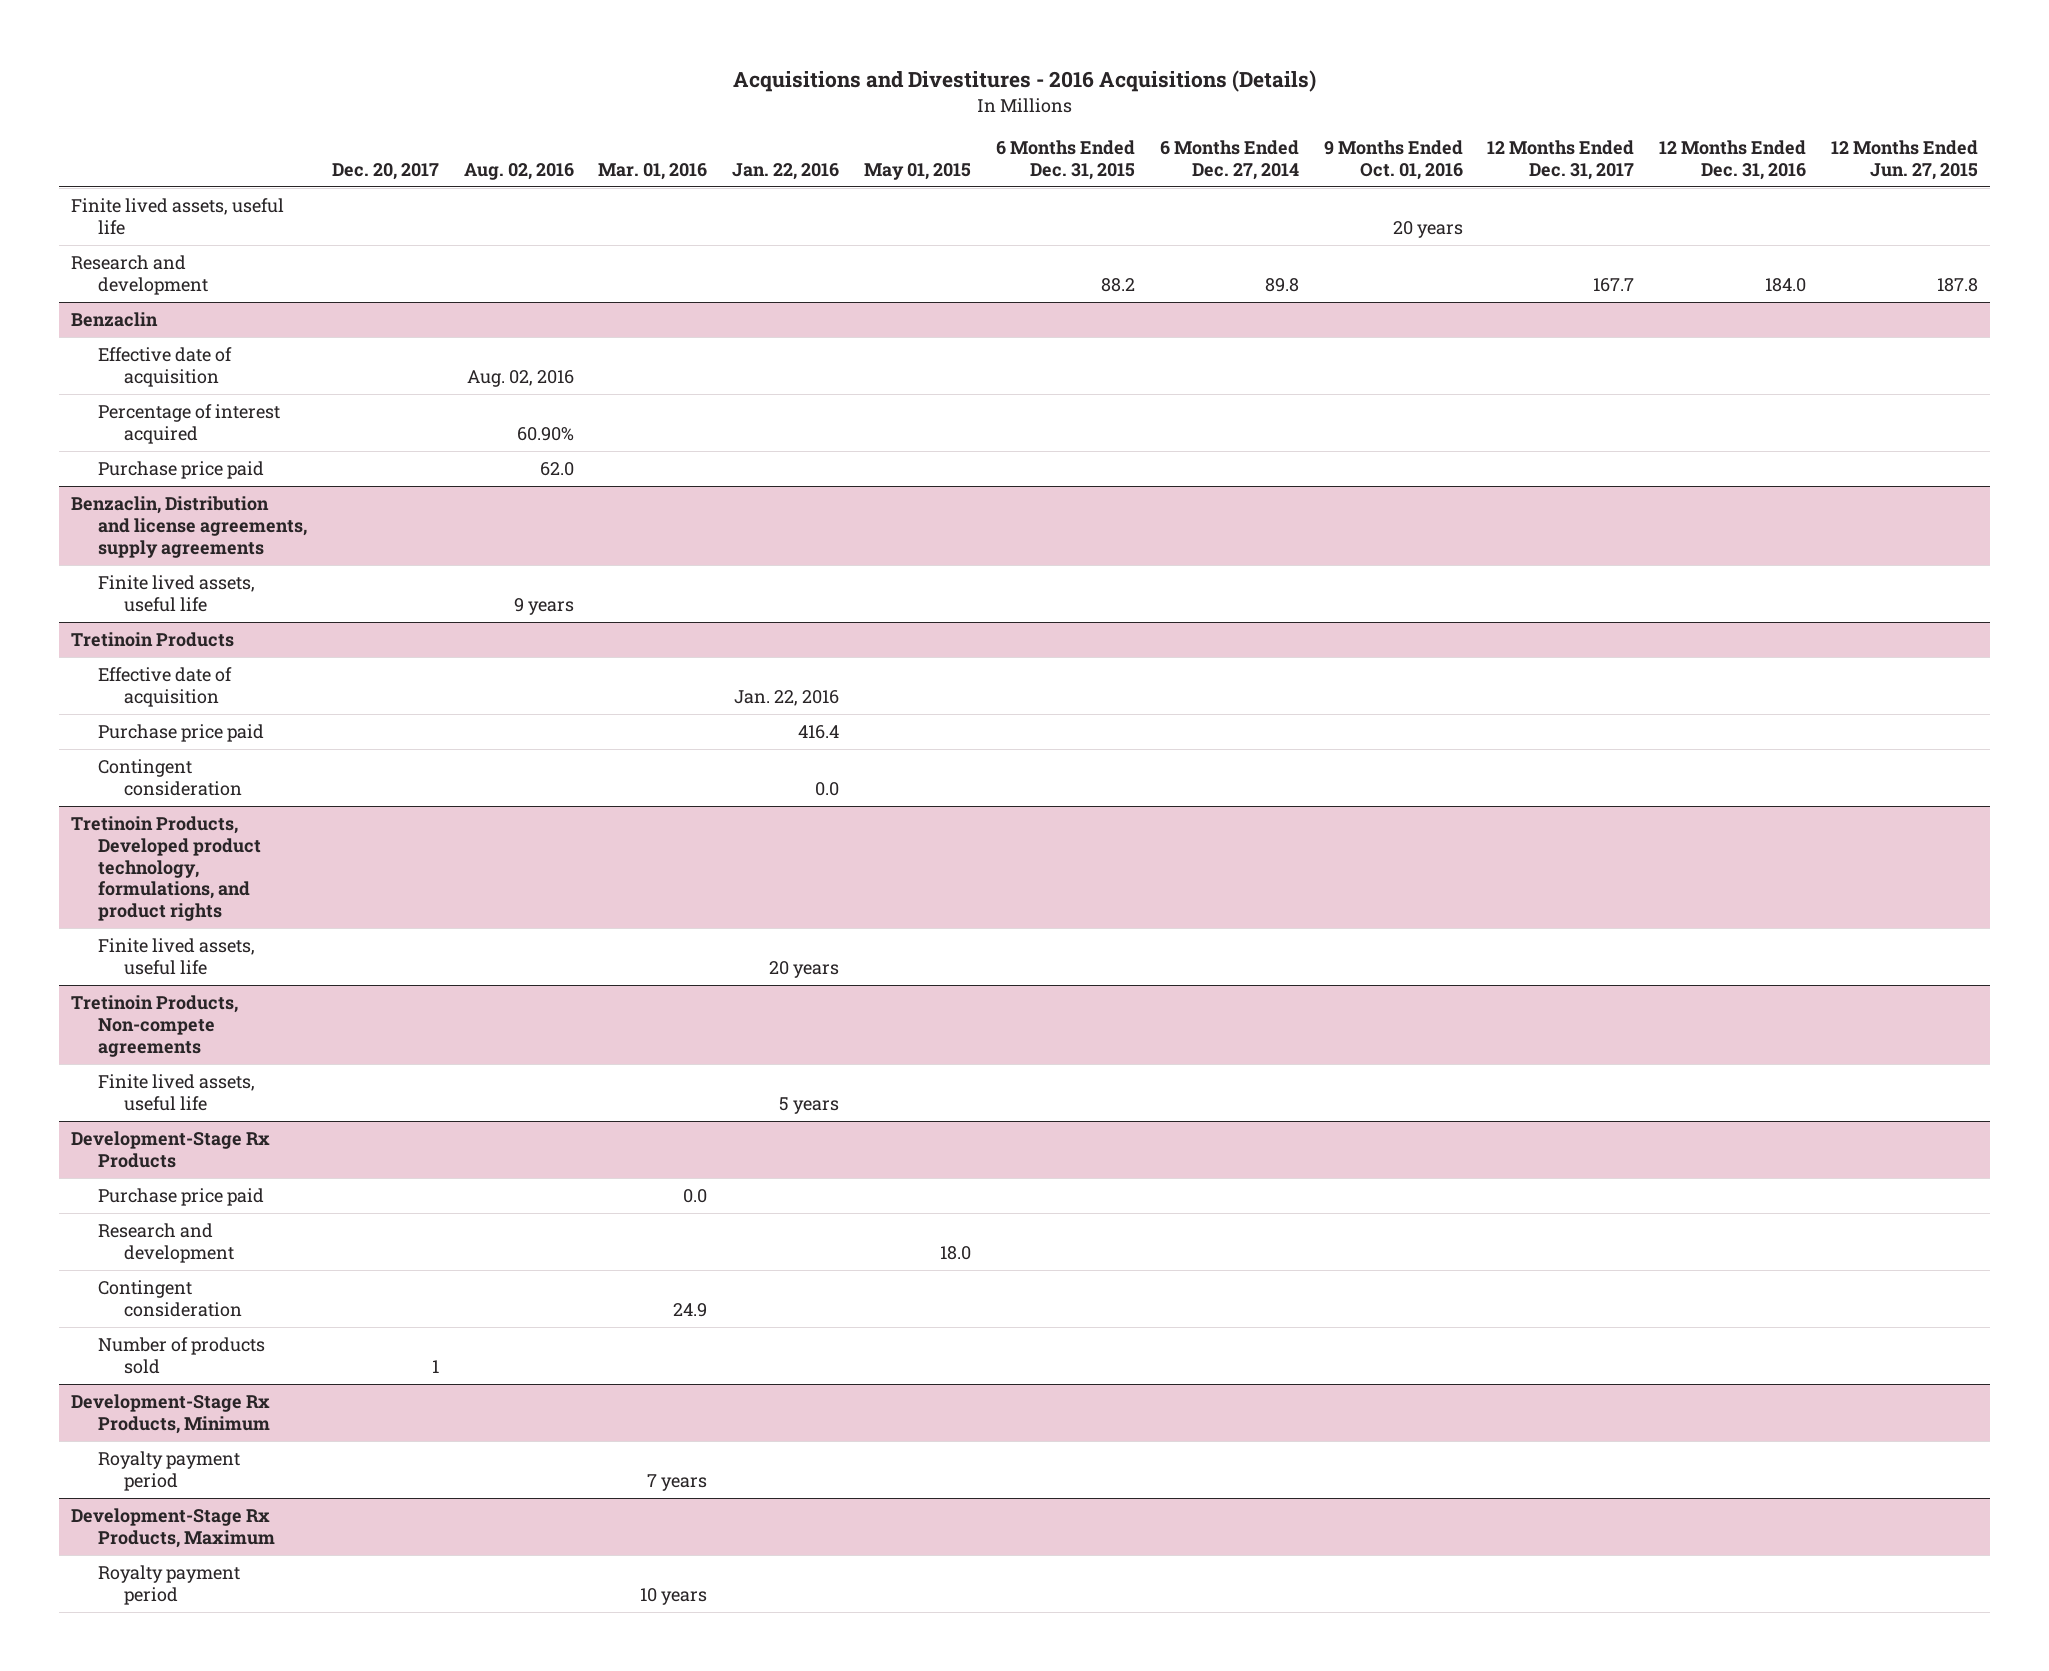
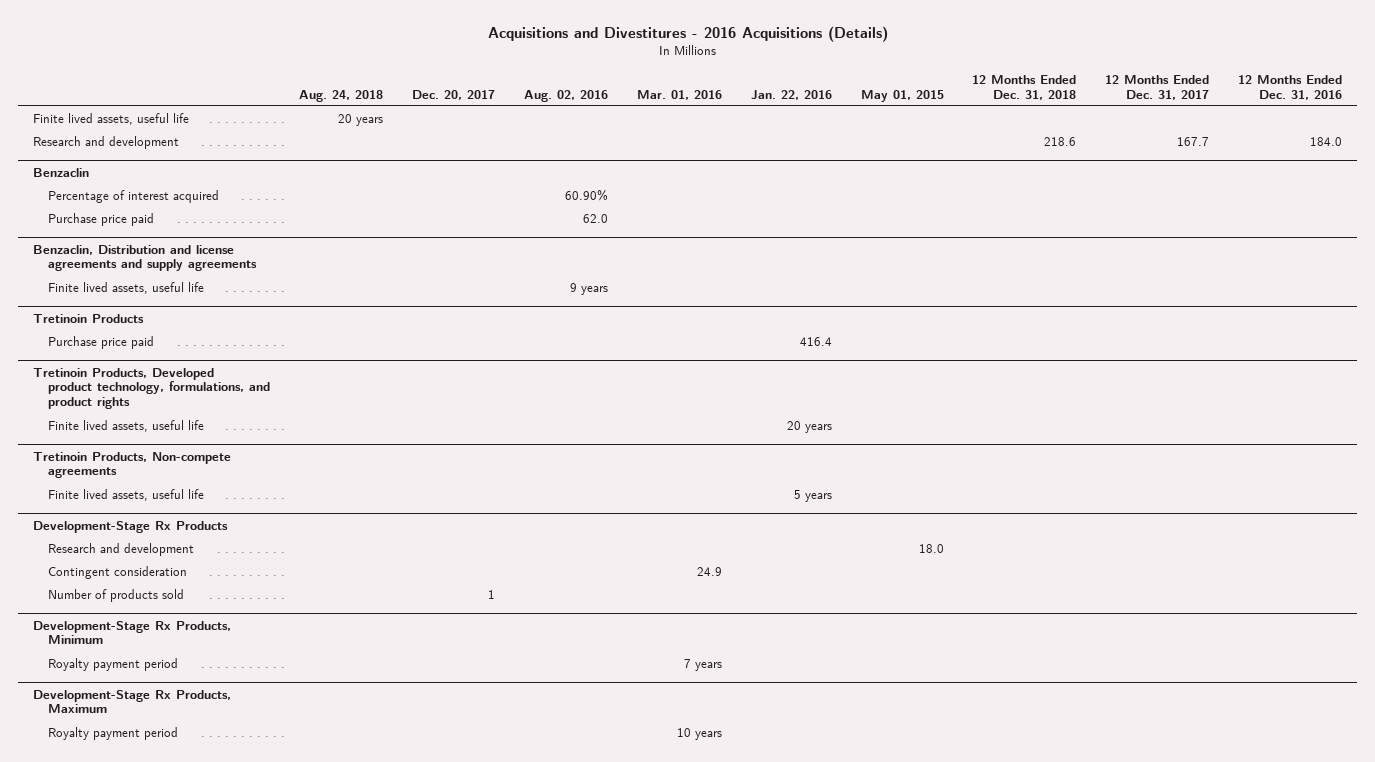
- | Dec. 20, 2017 | Aug. 02, 2016 | Mar. 01, 2016 | Jan. 22, 2016 | May 01, 2015 | 6 Months Ended Dec. 31, 2015 | 6 Months Ended Dec. 27, 2014 | 9 Months Ended Oct. 01, 2016 | 12 Months Ended Dec. 31, 2017 | 12 Months Ended Dec. 31, 2016 | 12 Months Ended Jun. 27, 2015
+ | Aug. 24, 2018 | Dec. 20, 2017 | Aug. 02, 2016 | Mar. 01, 2016 | Jan. 22, 2016 | May 01, 2015 | 12 Months Ended Dec. 31, 2018 | 12 Months Ended Dec. 31, 2017 | 12 Months Ended Dec. 31, 2016
@ Benzaclin
- Effective date of acquisition | | Aug. 02, 2016 | | | | | | | | |
- Benzaclin, Distribution and license agreements, supply agreements
+ Benzaclin, Distribution and license agreements and supply agreements
@ Tretinoin Products
- Effective date of acquisition | | | | Jan. 22, 2016 | | | | | | |
- Contingent consideration | | | | 0.0 | | | | | | |
@ Development-Stage Rx Products
- Purchase price paid | | | 0.0 | | | | | | | |

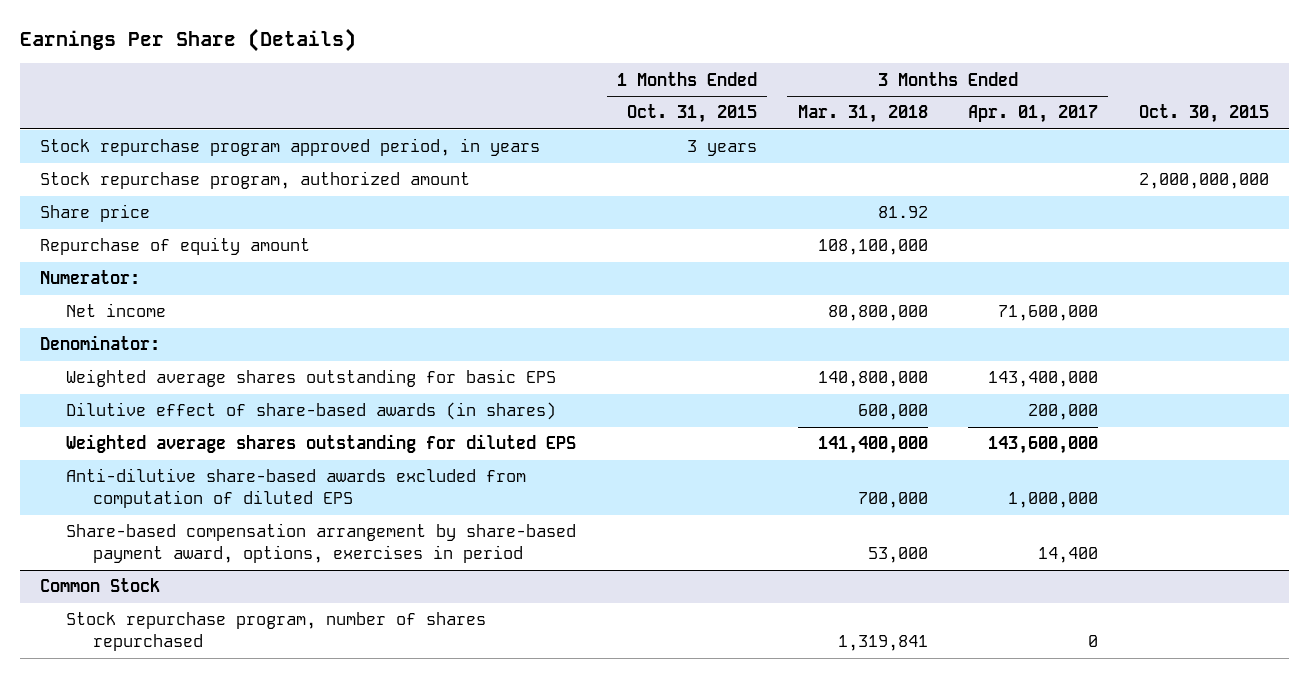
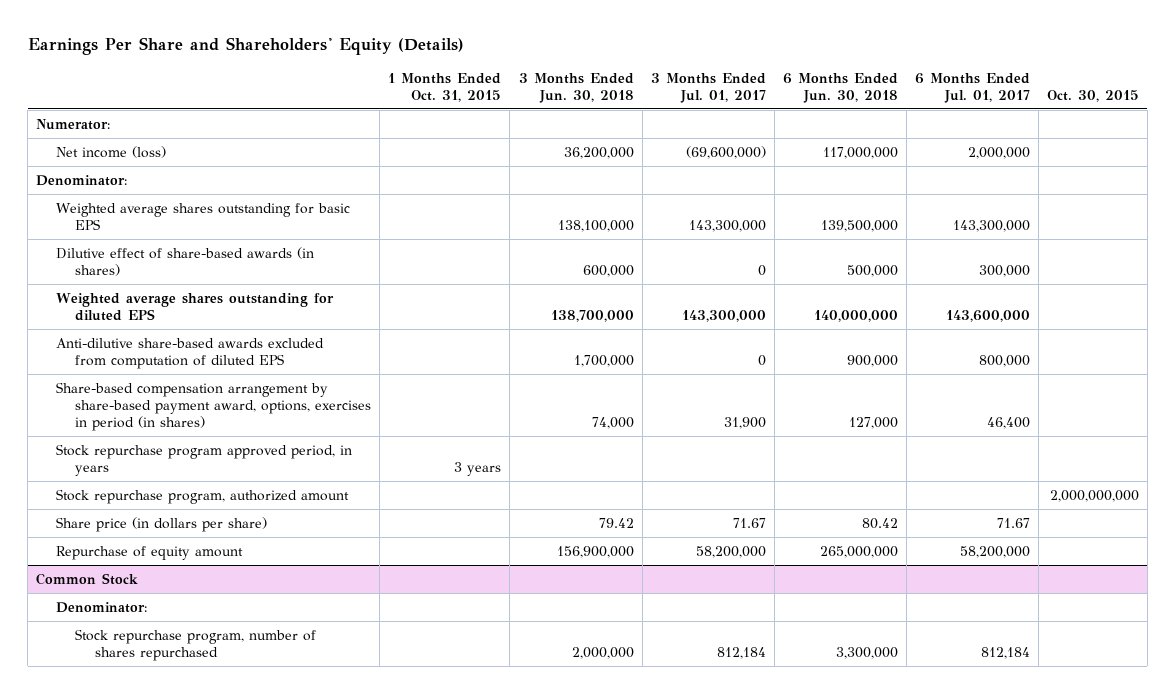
- Earnings Per Share (Details)
+ Earnings Per Share and Shareholders' Equity (Details)
- | 1 Months Ended Oct. 31, 2015 | 3 Months Ended Mar. 31, 2018 | 3 Months Ended Apr. 01, 2017 | Oct. 30, 2015
+ | 1 Months Ended Oct. 31, 2015 | 3 Months Ended Jun. 30, 2018 | 3 Months Ended Jul. 01, 2017 | 6 Months Ended Jun. 30, 2018 | 6 Months Ended Jul. 01, 2017 | Oct. 30, 2015
- Share price | | 81.92 | |
- Net income | | 80,800,000 | 71,600,000 |
+ Net income (loss) | | 36,200,000 | (69,600,000) | 117,000,000 | 2,000,000 |
- Share-based compensation arrangement by share-based payment award, options, exercises in period | | 53,000 | 14,400 |
+ Share-based compensation arrangement by share-based payment award, options, exercises in period (in shares) | | 74,000 | 31,900 | 127,000 | 46,400 |
moved down: Stock repurchase program approved period, in years | 3 years | | | | |
moved down: Stock repurchase program, authorized amount | | | | | | 2,000,000,000
+ Share price (in dollars per share) | | 79.42 | 71.67 | 80.42 | 71.67 |
moved down: Repurchase of equity amount | | 156,900,000 | 58,200,000 | 265,000,000 | 58,200,000 |
@ Common Stock
+ Denominator:

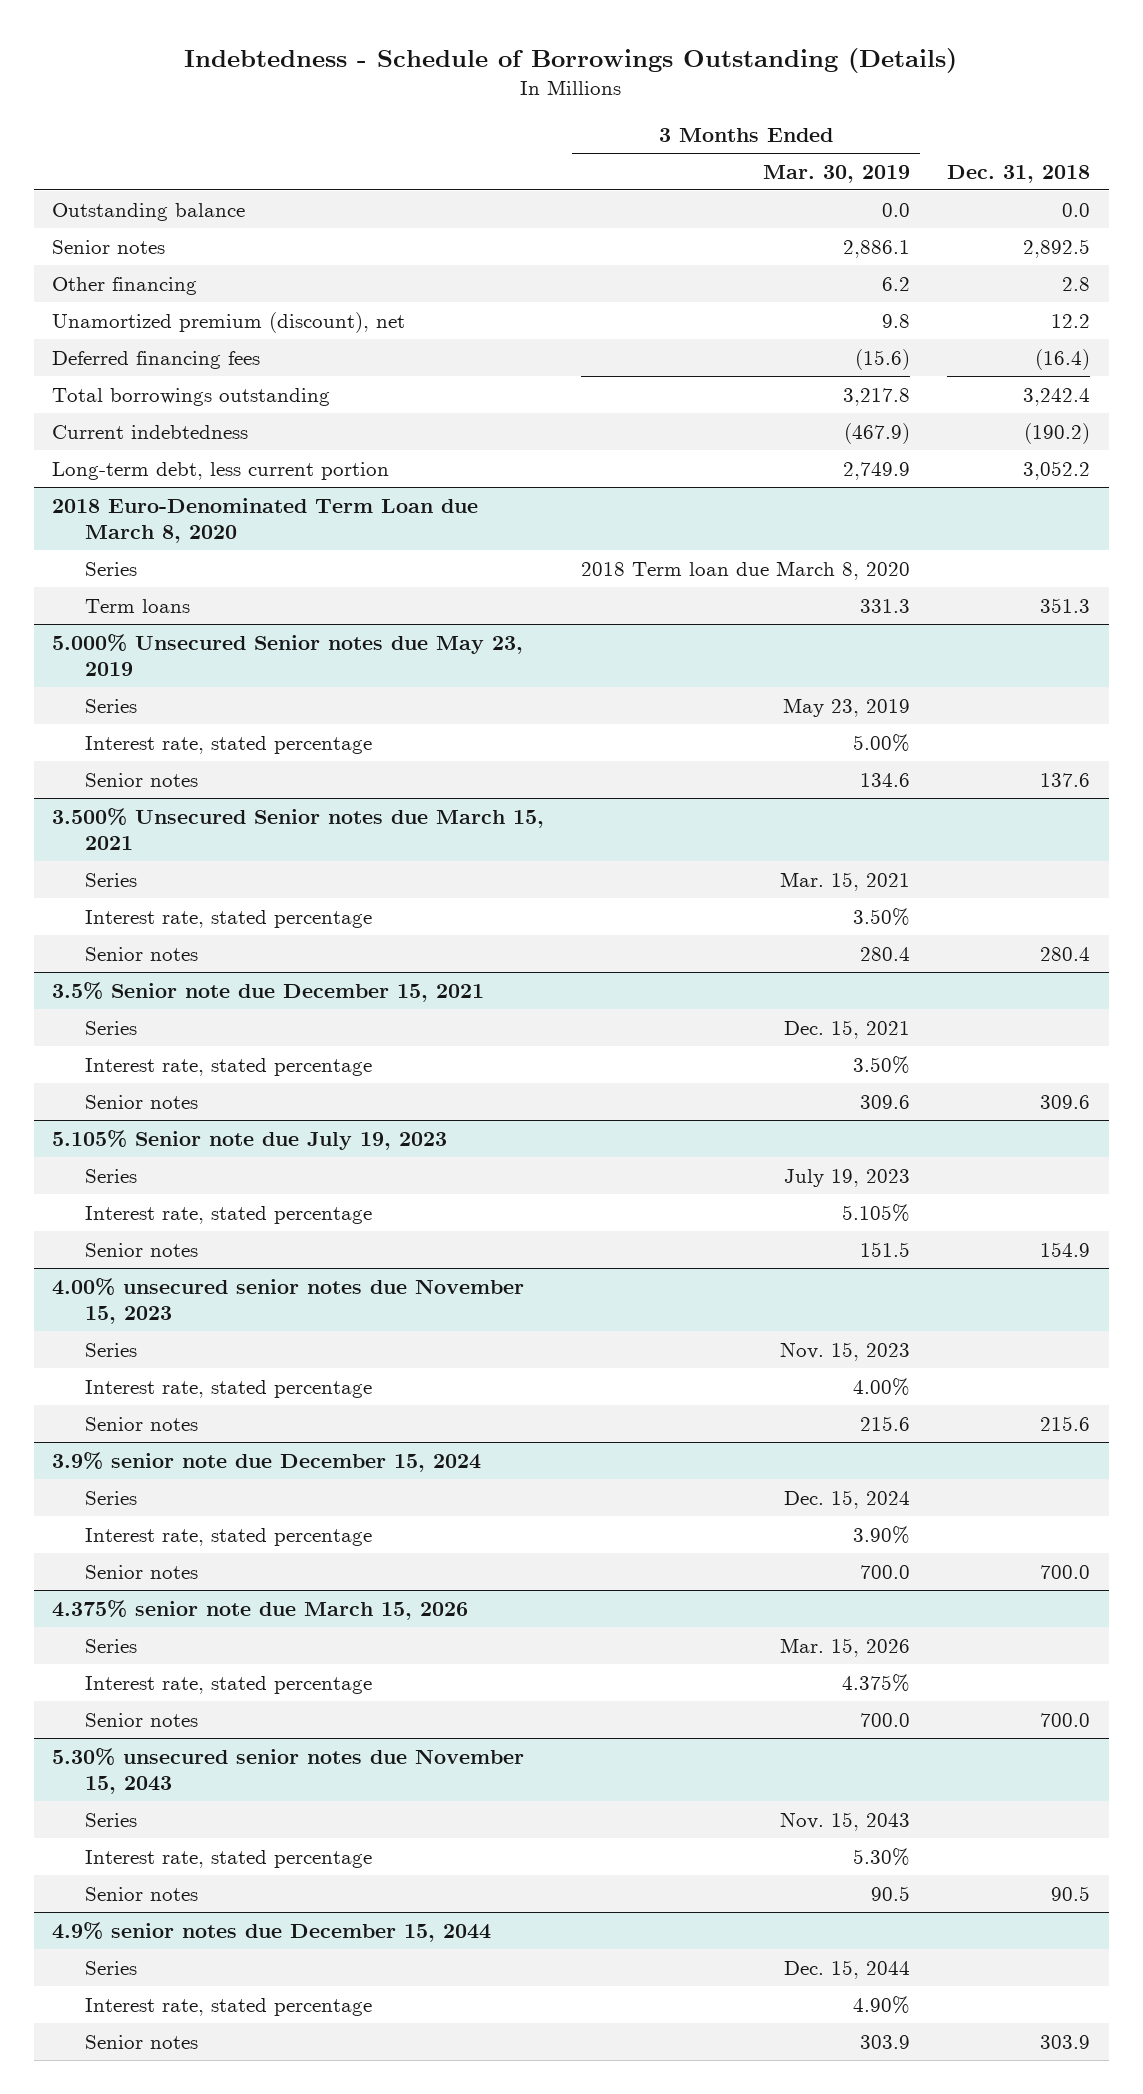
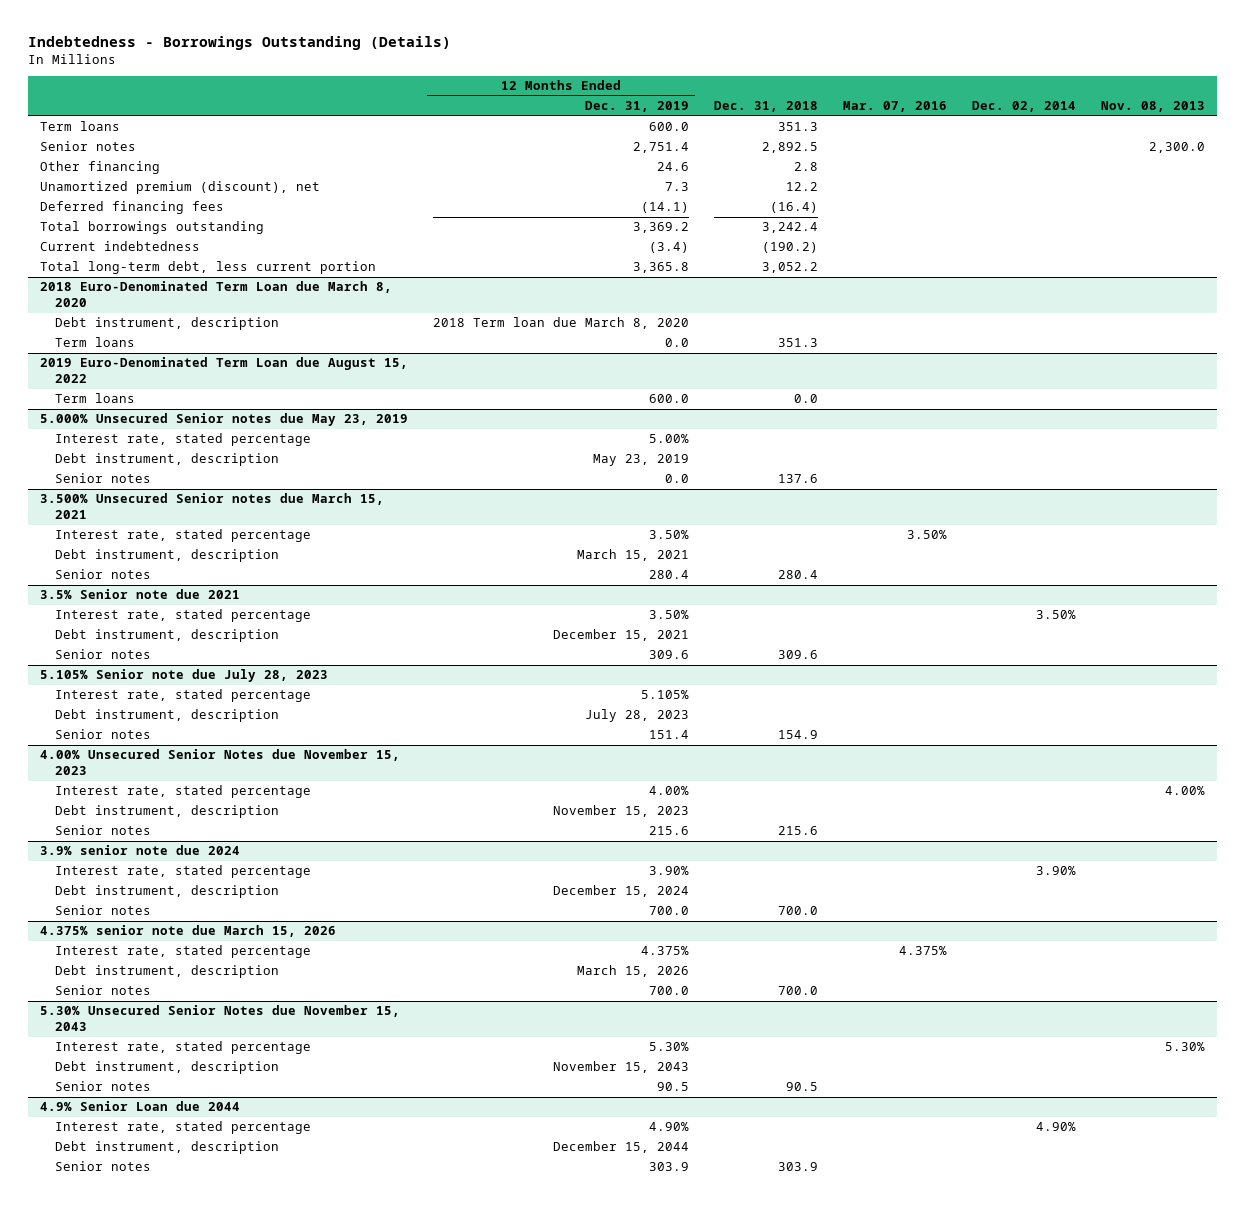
- Indebtedness - Schedule of Borrowings Outstanding (Details)
+ Indebtedness - Borrowings Outstanding (Details)
- | 3 Months Ended Mar. 30, 2019 | Dec. 31, 2018
+ | 12 Months Ended Dec. 31, 2019 | Dec. 31, 2018 | Mar. 07, 2016 | Dec. 02, 2014 | Nov. 08, 2013
- Outstanding balance | 0.0 | 0.0
+ Term loans | 600.0 | 351.3 | | |
- Long-term debt, less current portion | 2,749.9 | 3,052.2
+ Total long-term debt, less current portion | 3,365.8 | 3,052.2 | | |
@ 2018 Euro-Denominated Term Loan due March 8, 2020
- Series | 2018 Term loan due March 8, 2020 |
+ Debt instrument, description | 2018 Term loan due March 8, 2020 | | | |
+ 2019 Euro-Denominated Term Loan due August 15, 2022
+ Term loans | 600.0 | 0.0 | | |
@ 5.000% Unsecured Senior notes due May 23, 2019
- Series | May 23, 2019 |
+ Debt instrument, description | May 23, 2019 | | | |
@ 3.500% Unsecured Senior notes due March 15, 2021
- Series | Mar. 15, 2021 |
+ Debt instrument, description | March 15, 2021 | | | |
- 3.5% Senior note due December 15, 2021
- Series | Dec. 15, 2021 |
+ 3.5% Senior note due 2021
+ Debt instrument, description | December 15, 2021 | | | |
- 5.105% Senior note due July 19, 2023
- Series | July 19, 2023 |
+ 5.105% Senior note due July 28, 2023
+ Debt instrument, description | July 28, 2023 | | | |
- 4.00% unsecured senior notes due November 15, 2023
- Series | Nov. 15, 2023 |
+ 4.00% Unsecured Senior Notes due November 15, 2023
+ Debt instrument, description | November 15, 2023 | | | |
- 3.9% senior note due December 15, 2024
- Series | Dec. 15, 2024 |
+ 3.9% senior note due 2024
+ Debt instrument, description | December 15, 2024 | | | |
@ 4.375% senior note due March 15, 2026
- Series | Mar. 15, 2026 |
+ Debt instrument, description | March 15, 2026 | | | |
- 5.30% unsecured senior notes due November 15, 2043
- Series | Nov. 15, 2043 |
+ 5.30% Unsecured Senior Notes due November 15, 2043
+ Debt instrument, description | November 15, 2043 | | | |
- 4.9% senior notes due December 15, 2044
- Series | Dec. 15, 2044 |
+ 4.9% Senior Loan due 2044
+ Debt instrument, description | December 15, 2044 | | | |

